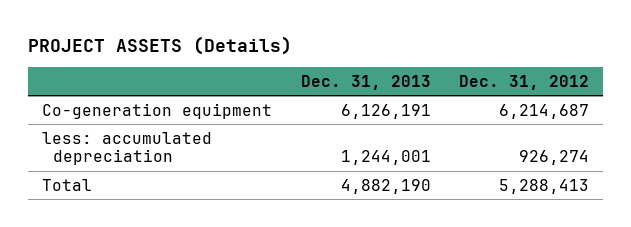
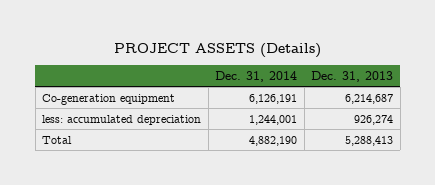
- | Dec. 31, 2013 | Dec. 31, 2012
+ | Dec. 31, 2014 | Dec. 31, 2013
- Co-generation equipment | 6,126,191 | 6,214,687
- less: accumulated depreciation | 1,244,001 | 926,274
- Total | 4,882,190 | 5,288,413
+ Co-generation equipment | 6,126,191 | 6,214,687
+ less: accumulated depreciation | 1,244,001 | 926,274
+ Total | 4,882,190 | 5,288,413

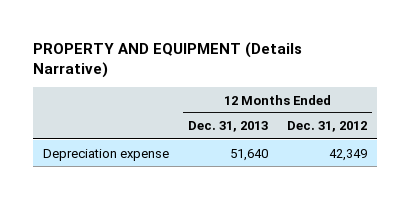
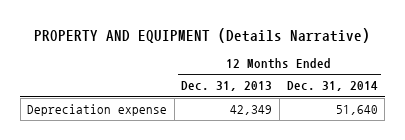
- | 12 Months Ended Dec. 31, 2013 | 12 Months Ended Dec. 31, 2012
+ | 12 Months Ended Dec. 31, 2013 | 12 Months Ended Dec. 31, 2014
- Depreciation expense | 51,640 | 42,349
+ Depreciation expense | 42,349 | 51,640

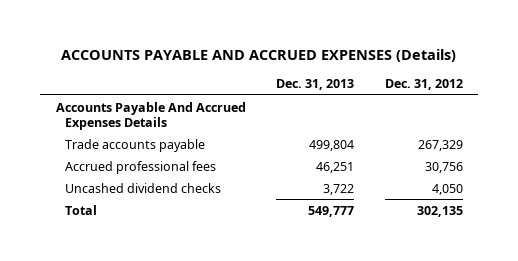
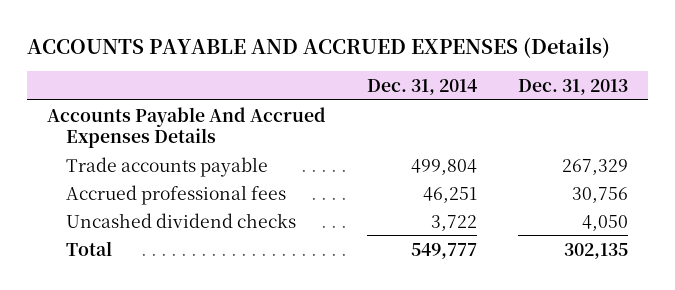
- | Dec. 31, 2013 | Dec. 31, 2012
+ | Dec. 31, 2014 | Dec. 31, 2013
- Trade accounts payable | 499,804 | 267,329
- Accrued professional fees | 46,251 | 30,756
- Uncashed dividend checks | 3,722 | 4,050
- Total | 549,777 | 302,135
+ Trade accounts payable | 499,804 | 267,329
+ Accrued professional fees | 46,251 | 30,756
+ Uncashed dividend checks | 3,722 | 4,050
+ Total | 549,777 | 302,135

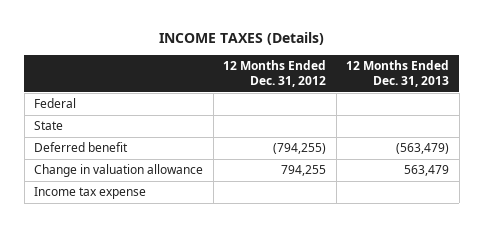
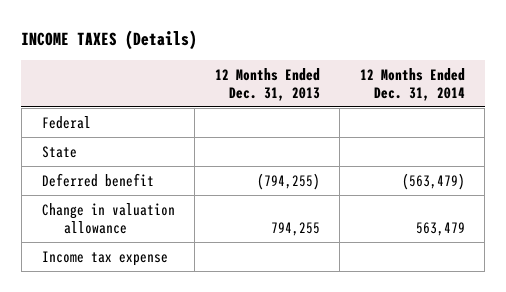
- | 12 Months Ended Dec. 31, 2012 | 12 Months Ended Dec. 31, 2013
+ | 12 Months Ended Dec. 31, 2013 | 12 Months Ended Dec. 31, 2014
- Deferred benefit | (794,255) | (563,479)
- Change in valuation allowance | 794,255 | 563,479
+ Deferred benefit | (794,255) | (563,479)
+ Change in valuation allowance | 794,255 | 563,479

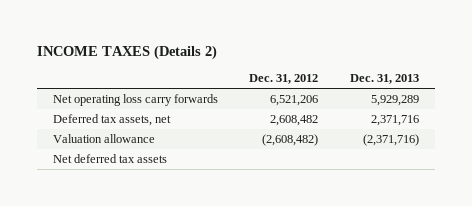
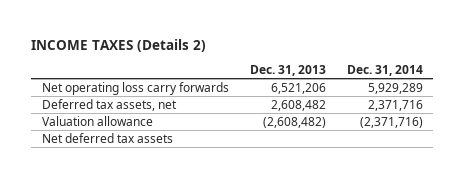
- | Dec. 31, 2012 | Dec. 31, 2013
+ | Dec. 31, 2013 | Dec. 31, 2014
- Net operating loss carry forwards | 6,521,206 | 5,929,289
- Deferred tax assets, net | 2,608,482 | 2,371,716
- Valuation allowance | (2,608,482) | (2,371,716)
+ Net operating loss carry forwards | 6,521,206 | 5,929,289
+ Deferred tax assets, net | 2,608,482 | 2,371,716
+ Valuation allowance | (2,608,482) | (2,371,716)

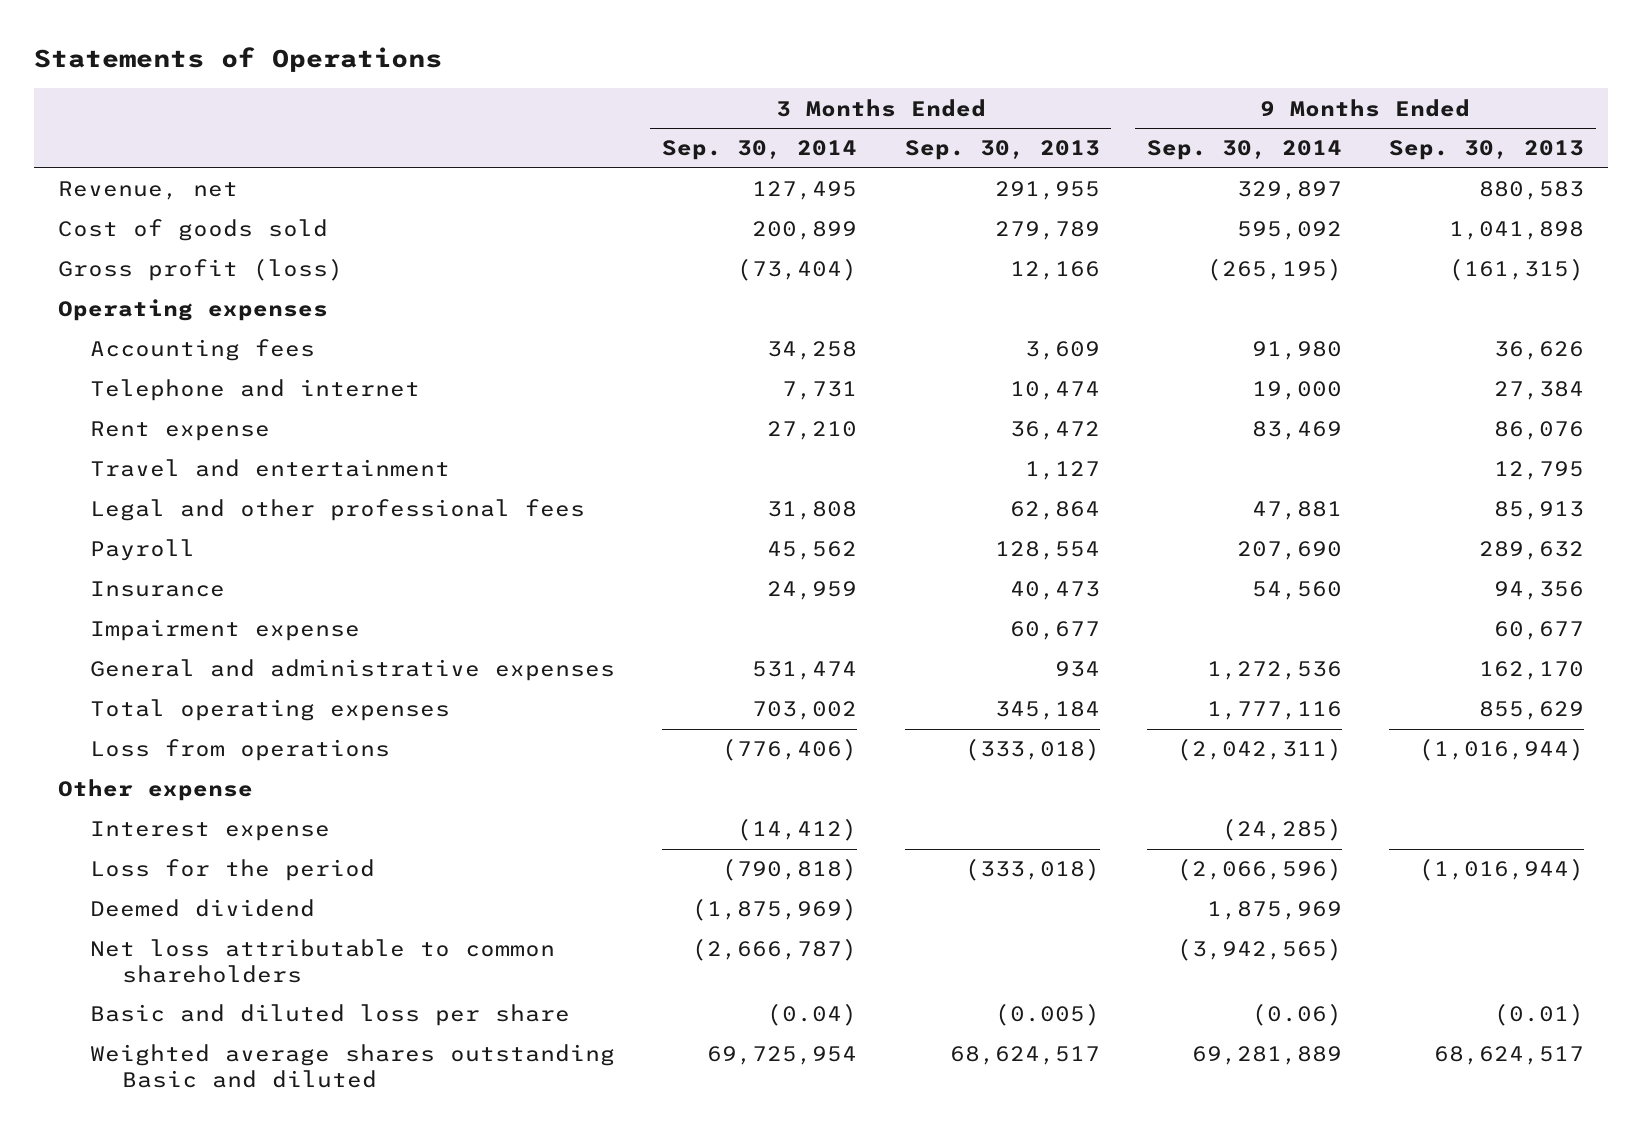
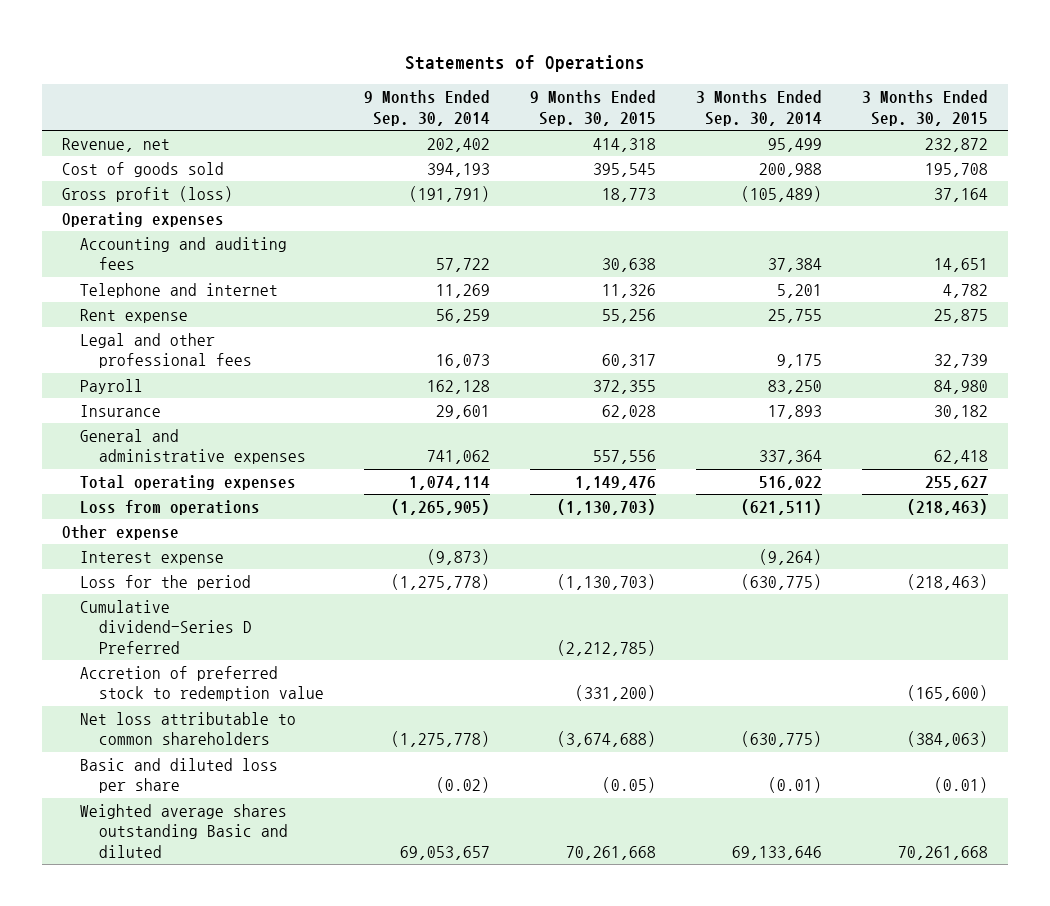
- | 3 Months Ended Sep. 30, 2014 | 3 Months Ended Sep. 30, 2013 | 9 Months Ended Sep. 30, 2014 | 9 Months Ended Sep. 30, 2013
+ | 9 Months Ended Sep. 30, 2014 | 9 Months Ended Sep. 30, 2015 | 3 Months Ended Sep. 30, 2014 | 3 Months Ended Sep. 30, 2015
- Revenue, net | 127,495 | 291,955 | 329,897 | 880,583
- Cost of goods sold | 200,899 | 279,789 | 595,092 | 1,041,898
- Gross profit (loss) | (73,404) | 12,166 | (265,195) | (161,315)
+ Revenue, net | 202,402 | 414,318 | 95,499 | 232,872
+ Cost of goods sold | 394,193 | 395,545 | 200,988 | 195,708
+ Gross profit (loss) | (191,791) | 18,773 | (105,489) | 37,164
- Accounting fees | 34,258 | 3,609 | 91,980 | 36,626
- Telephone and internet | 7,731 | 10,474 | 19,000 | 27,384
- Rent expense | 27,210 | 36,472 | 83,469 | 86,076
- Travel and entertainment | | 1,127 | | 12,795
- Legal and other professional fees | 31,808 | 62,864 | 47,881 | 85,913
- Payroll | 45,562 | 128,554 | 207,690 | 289,632
- Insurance | 24,959 | 40,473 | 54,560 | 94,356
- Impairment expense | | 60,677 | | 60,677
- General and administrative expenses | 531,474 | 934 | 1,272,536 | 162,170
- Total operating expenses | 703,002 | 345,184 | 1,777,116 | 855,629
- Loss from operations | (776,406) | (333,018) | (2,042,311) | (1,016,944)
+ Accounting and auditing fees | 57,722 | 30,638 | 37,384 | 14,651
+ Telephone and internet | 11,269 | 11,326 | 5,201 | 4,782
+ Rent expense | 56,259 | 55,256 | 25,755 | 25,875
+ Legal and other professional fees | 16,073 | 60,317 | 9,175 | 32,739
+ Payroll | 162,128 | 372,355 | 83,250 | 84,980
+ Insurance | 29,601 | 62,028 | 17,893 | 30,182
+ General and administrative expenses | 741,062 | 557,556 | 337,364 | 62,418
+ Total operating expenses | 1,074,114 | 1,149,476 | 516,022 | 255,627
+ Loss from operations | (1,265,905) | (1,130,703) | (621,511) | (218,463)
- Interest expense | (14,412) | | (24,285) |
- Loss for the period | (790,818) | (333,018) | (2,066,596) | (1,016,944)
- Deemed dividend | (1,875,969) | | 1,875,969 |
- Net loss attributable to common shareholders | (2,666,787) | | (3,942,565) |
- Basic and diluted loss per share | (0.04) | (0.005) | (0.06) | (0.01)
- Weighted average shares outstanding Basic and diluted | 69,725,954 | 68,624,517 | 69,281,889 | 68,624,517
+ Interest expense | (9,873) | | (9,264) |
+ Loss for the period | (1,275,778) | (1,130,703) | (630,775) | (218,463)
+ Cumulative dividend-Series D Preferred | | (2,212,785) | |
+ Accretion of preferred stock to redemption value | | (331,200) | | (165,600)
+ Net loss attributable to common shareholders | (1,275,778) | (3,674,688) | (630,775) | (384,063)
+ Basic and diluted loss per share | (0.02) | (0.05) | (0.01) | (0.01)
+ Weighted average shares outstanding Basic and diluted | 69,053,657 | 70,261,668 | 69,133,646 | 70,261,668

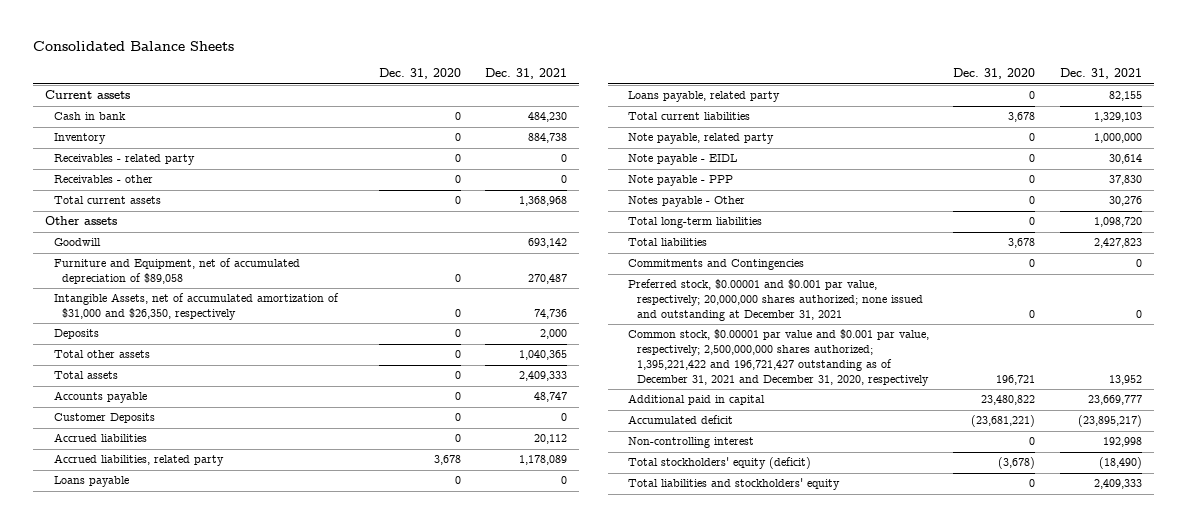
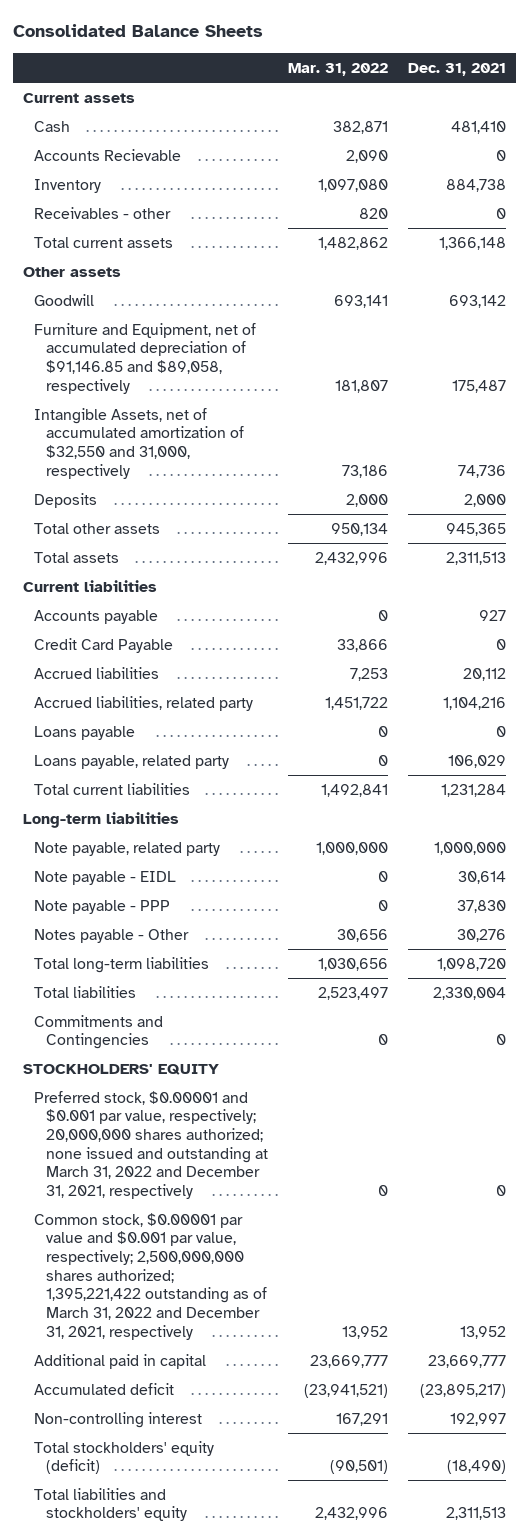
- | Dec. 31, 2020 | Dec. 31, 2021
+ | Mar. 31, 2022 | Dec. 31, 2021
- Cash in bank | 0 | 484,230
+ Cash | 382,871 | 481,410
+ Accounts Recievable | 2,090 | 0
- Receivables - related party | 0 | 0
- Total current assets | 0 | 1,368,968
+ Total current assets | 1,482,862 | 1,366,148
- Furniture and Equipment, net of accumulated depreciation of $89,058 | 0 | 270,487
- Intangible Assets, net of accumulated amortization of $31,000 and $26,350, respectively | 0 | 74,736
+ Furniture and Equipment, net of accumulated depreciation of $91,146.85 and $89,058, respectively | 181,807 | 175,487
+ Intangible Assets, net of accumulated amortization of $32,550 and 31,000, respectively | 73,186 | 74,736
- Total other assets | 0 | 1,040,365
- Total assets | 0 | 2,409,333
- Accounts payable | 0 | 48,747
- Customer Deposits | 0 | 0
+ Total other assets | 950,134 | 945,365
+ Total assets | 2,432,996 | 2,311,513
+ Current liabilities
+ Accounts payable | 0 | 927
+ Credit Card Payable | 33,866 | 0
- Accrued liabilities, related party | 3,678 | 1,178,089
+ Accrued liabilities, related party | 1,451,722 | 1,104,216
- Loans payable, related party | 0 | 82,155
- Total current liabilities | 3,678 | 1,329,103
+ Loans payable, related party | 0 | 106,029
+ Total current liabilities | 1,492,841 | 1,231,284
+ Long-term liabilities
- Total liabilities | 3,678 | 2,427,823
+ Total liabilities | 2,523,497 | 2,330,004
- Preferred stock, $0.00001 and $0.001 par value, respectively; 20,000,000 shares authorized; none issued and outstanding at December 31, 2021 | 0 | 0
- Common stock, $0.00001 par value and $0.001 par value, respectively; 2,500,000,000 shares authorized; 1,395,221,422 and 196,721,427 outstanding as of December 31, 2021 and December 31, 2020, respectively | 196,721 | 13,952
+ STOCKHOLDERS' EQUITY
+ Preferred stock, $0.00001 and $0.001 par value, respectively; 20,000,000 shares authorized; none issued and outstanding at March 31, 2022 and December 31, 2021, respectively | 0 | 0
+ Common stock, $0.00001 par value and $0.001 par value, respectively; 2,500,000,000 shares authorized; 1,395,221,422 outstanding as of March 31, 2022 and December 31, 2021, respectively | 13,952 | 13,952
- Non-controlling interest | 0 | 192,998
+ Non-controlling interest | 167,291 | 192,997
- Total liabilities and stockholders' equity | 0 | 2,409,333
+ Total liabilities and stockholders' equity | 2,432,996 | 2,311,513

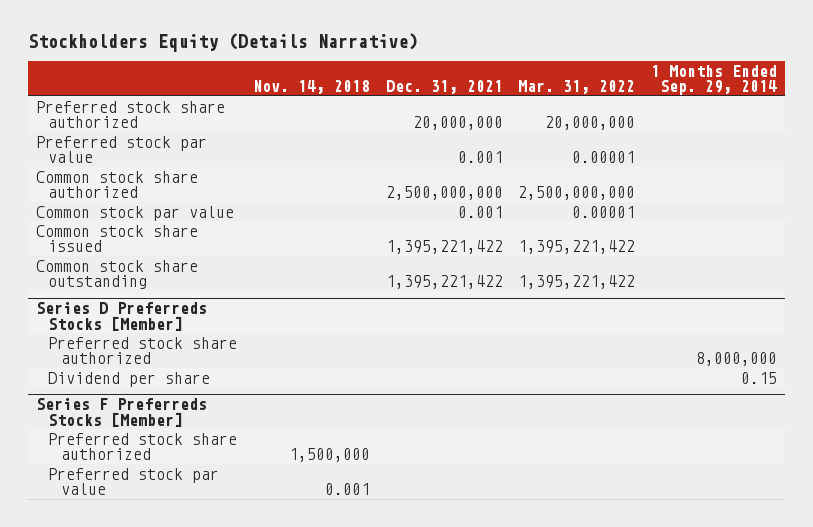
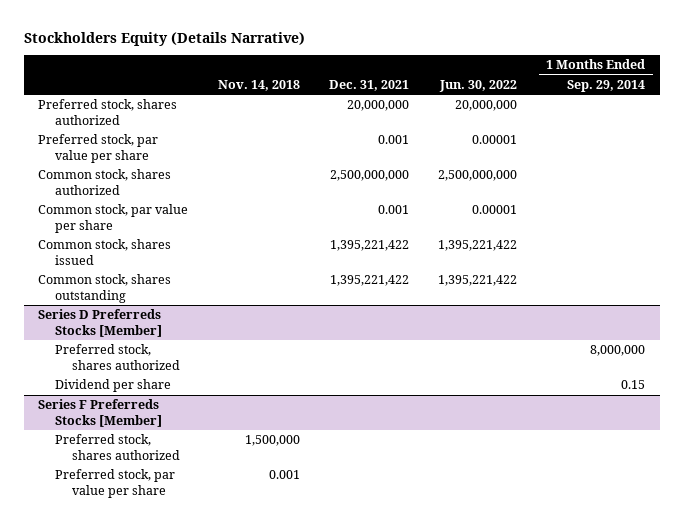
- | Nov. 14, 2018 | Dec. 31, 2021 | Mar. 31, 2022 | 1 Months Ended Sep. 29, 2014
+ | Nov. 14, 2018 | Dec. 31, 2021 | Jun. 30, 2022 | 1 Months Ended Sep. 29, 2014
- Preferred stock share authorized | | 20,000,000 | 20,000,000 |
- Preferred stock par value | | 0.001 | 0.00001 |
- Common stock share authorized | | 2,500,000,000 | 2,500,000,000 |
- Common stock par value | | 0.001 | 0.00001 |
- Common stock share issued | | 1,395,221,422 | 1,395,221,422 |
- Common stock share outstanding | | 1,395,221,422 | 1,395,221,422 |
+ Preferred stock, shares authorized | | 20,000,000 | 20,000,000 |
+ Preferred stock, par value per share | | 0.001 | 0.00001 |
+ Common stock, shares authorized | | 2,500,000,000 | 2,500,000,000 |
+ Common stock, par value per share | | 0.001 | 0.00001 |
+ Common stock, shares issued | | 1,395,221,422 | 1,395,221,422 |
+ Common stock, shares outstanding | | 1,395,221,422 | 1,395,221,422 |
@ Series D Preferreds Stocks [Member]
- Preferred stock share authorized | | | | 8,000,000
+ Preferred stock, shares authorized | | | | 8,000,000
@ Series F Preferreds Stocks [Member]
- Preferred stock share authorized | 1,500,000 | | |
- Preferred stock par value | 0.001 | | |
+ Preferred stock, shares authorized | 1,500,000 | | |
+ Preferred stock, par value per share | 0.001 | | |

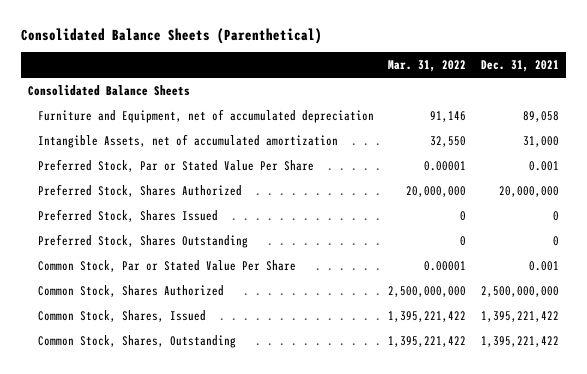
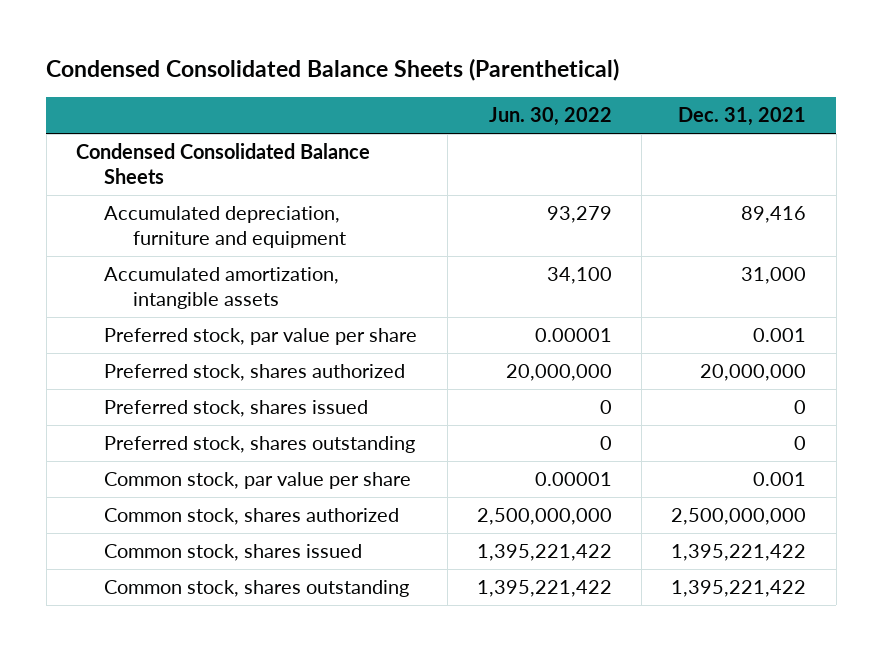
- Consolidated Balance Sheets (Parenthetical)
+ Condensed Consolidated Balance Sheets (Parenthetical)
- | Mar. 31, 2022 | Dec. 31, 2021
+ | Jun. 30, 2022 | Dec. 31, 2021
- Consolidated Balance Sheets
- Furniture and Equipment, net of accumulated depreciation | 91,146 | 89,058
- Intangible Assets, net of accumulated amortization | 32,550 | 31,000
- Preferred Stock, Par or Stated Value Per Share | 0.00001 | 0.001
- Preferred Stock, Shares Authorized | 20,000,000 | 20,000,000
- Preferred Stock, Shares Issued | 0 | 0
- Preferred Stock, Shares Outstanding | 0 | 0
- Common Stock, Par or Stated Value Per Share | 0.00001 | 0.001
- Common Stock, Shares Authorized | 2,500,000,000 | 2,500,000,000
- Common Stock, Shares, Issued | 1,395,221,422 | 1,395,221,422
- Common Stock, Shares, Outstanding | 1,395,221,422 | 1,395,221,422
+ Condensed Consolidated Balance Sheets
+ Accumulated depreciation, furniture and equipment | 93,279 | 89,416
+ Accumulated amortization, intangible assets | 34,100 | 31,000
+ Preferred stock, par value per share | 0.00001 | 0.001
+ Preferred stock, shares authorized | 20,000,000 | 20,000,000
+ Preferred stock, shares issued | 0 | 0
+ Preferred stock, shares outstanding | 0 | 0
+ Common stock, par value per share | 0.00001 | 0.001
+ Common stock, shares authorized | 2,500,000,000 | 2,500,000,000
+ Common stock, shares issued | 1,395,221,422 | 1,395,221,422
+ Common stock, shares outstanding | 1,395,221,422 | 1,395,221,422

